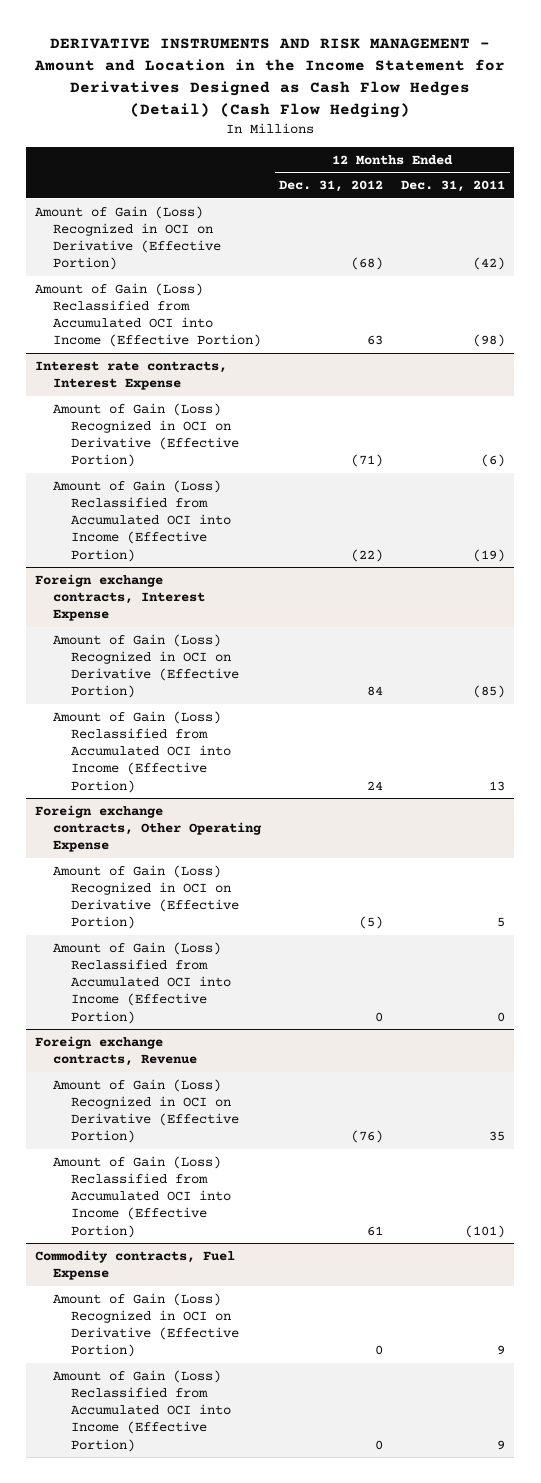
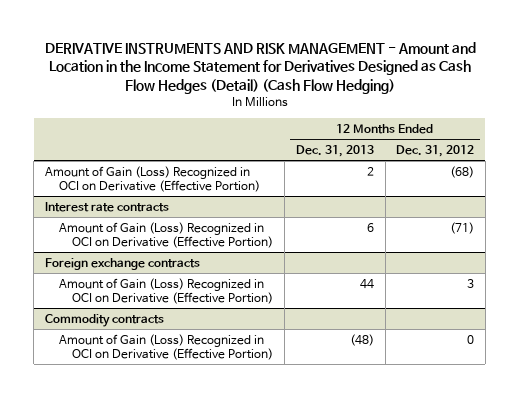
- | 12 Months Ended Dec. 31, 2012 | 12 Months Ended Dec. 31, 2011
+ | 12 Months Ended Dec. 31, 2013 | 12 Months Ended Dec. 31, 2012
- Amount of Gain (Loss) Reclassified from Accumulated OCI into Income (Effective Portion) | 63 | (98)
- Interest rate contracts, Interest Expense
+ Interest rate contracts
- Amount of Gain (Loss) Reclassified from Accumulated OCI into Income (Effective Portion) | (22) | (19)
- Foreign exchange contracts, Interest Expense
- Amount of Gain (Loss) Recognized in OCI on Derivative (Effective Portion) | 84 | (85)
- Amount of Gain (Loss) Reclassified from Accumulated OCI into Income (Effective Portion) | 24 | 13
- Foreign exchange contracts, Other Operating Expense
- Amount of Gain (Loss) Recognized in OCI on Derivative (Effective Portion) | (5) | 5
- Amount of Gain (Loss) Reclassified from Accumulated OCI into Income (Effective Portion) | 0 | 0
- Foreign exchange contracts, Revenue
- Amount of Gain (Loss) Recognized in OCI on Derivative (Effective Portion) | (76) | 35
- Amount of Gain (Loss) Reclassified from Accumulated OCI into Income (Effective Portion) | 61 | (101)
- Commodity contracts, Fuel Expense
+ Foreign exchange contracts
+ Amount of Gain (Loss) Recognized in OCI on Derivative (Effective Portion) | 44 | 3
+ Commodity contracts
- Amount of Gain (Loss) Reclassified from Accumulated OCI into Income (Effective Portion) | 0 | 9

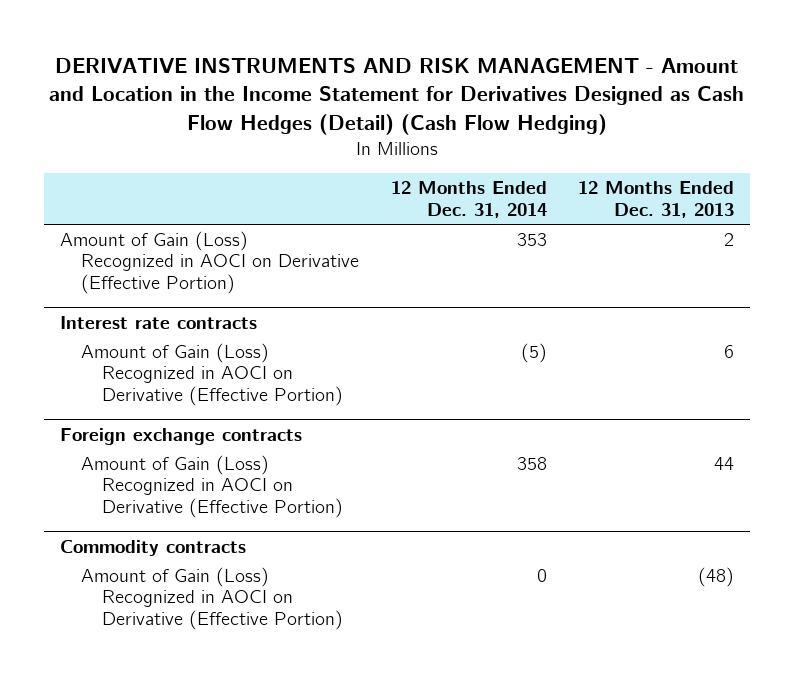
- | 12 Months Ended Dec. 31, 2013 | 12 Months Ended Dec. 31, 2012
+ | 12 Months Ended Dec. 31, 2014 | 12 Months Ended Dec. 31, 2013
- Amount of Gain (Loss) Recognized in OCI on Derivative (Effective Portion) | 2 | (68)
+ Amount of Gain (Loss) Recognized in AOCI on Derivative (Effective Portion) | 353 | 2
@ Interest rate contracts
- Amount of Gain (Loss) Recognized in OCI on Derivative (Effective Portion) | 6 | (71)
+ Amount of Gain (Loss) Recognized in AOCI on Derivative (Effective Portion) | (5) | 6
@ Foreign exchange contracts
- Amount of Gain (Loss) Recognized in OCI on Derivative (Effective Portion) | 44 | 3
+ Amount of Gain (Loss) Recognized in AOCI on Derivative (Effective Portion) | 358 | 44
@ Commodity contracts
- Amount of Gain (Loss) Recognized in OCI on Derivative (Effective Portion) | (48) | 0
+ Amount of Gain (Loss) Recognized in AOCI on Derivative (Effective Portion) | 0 | (48)

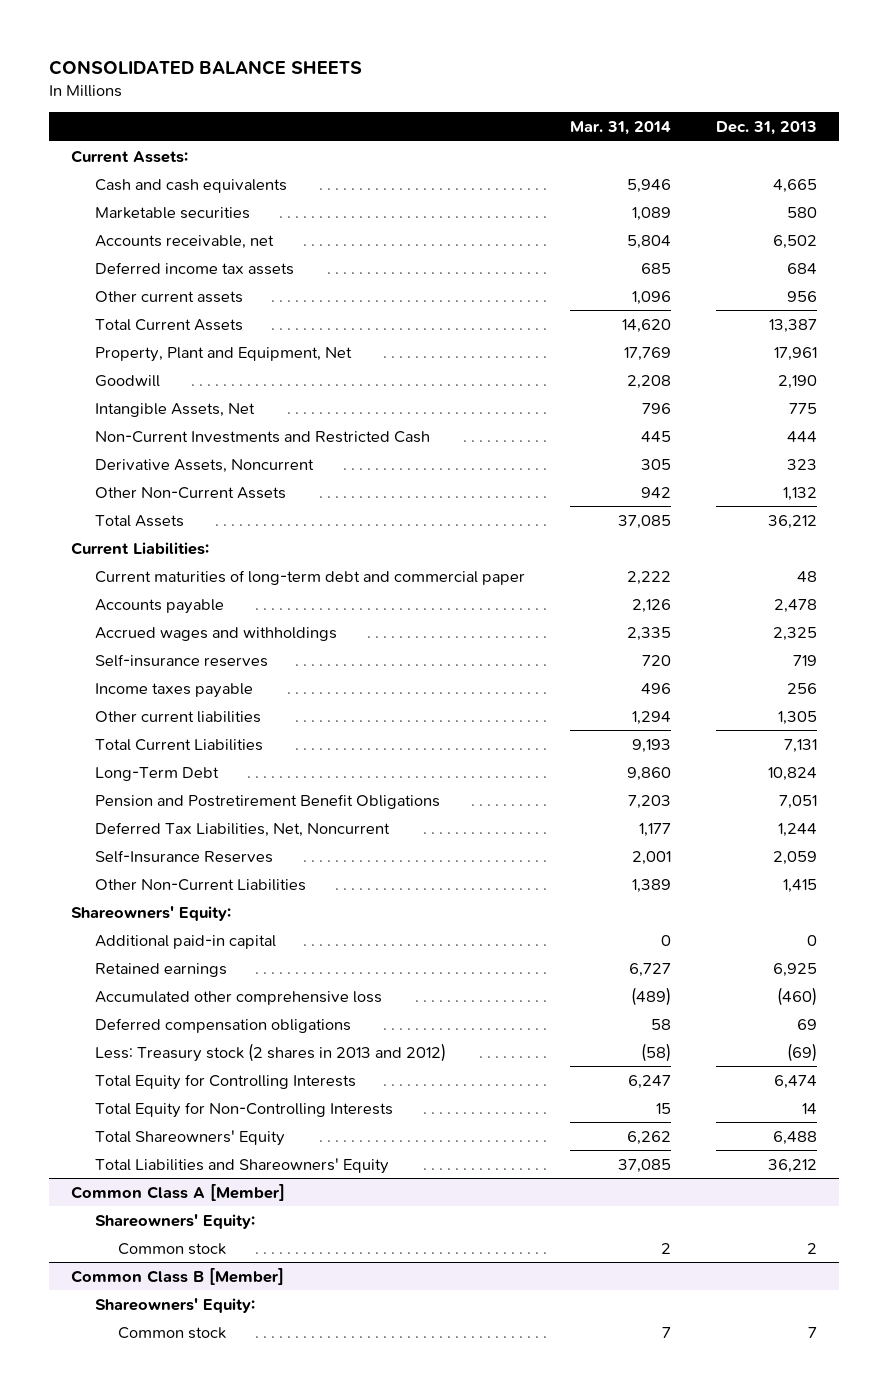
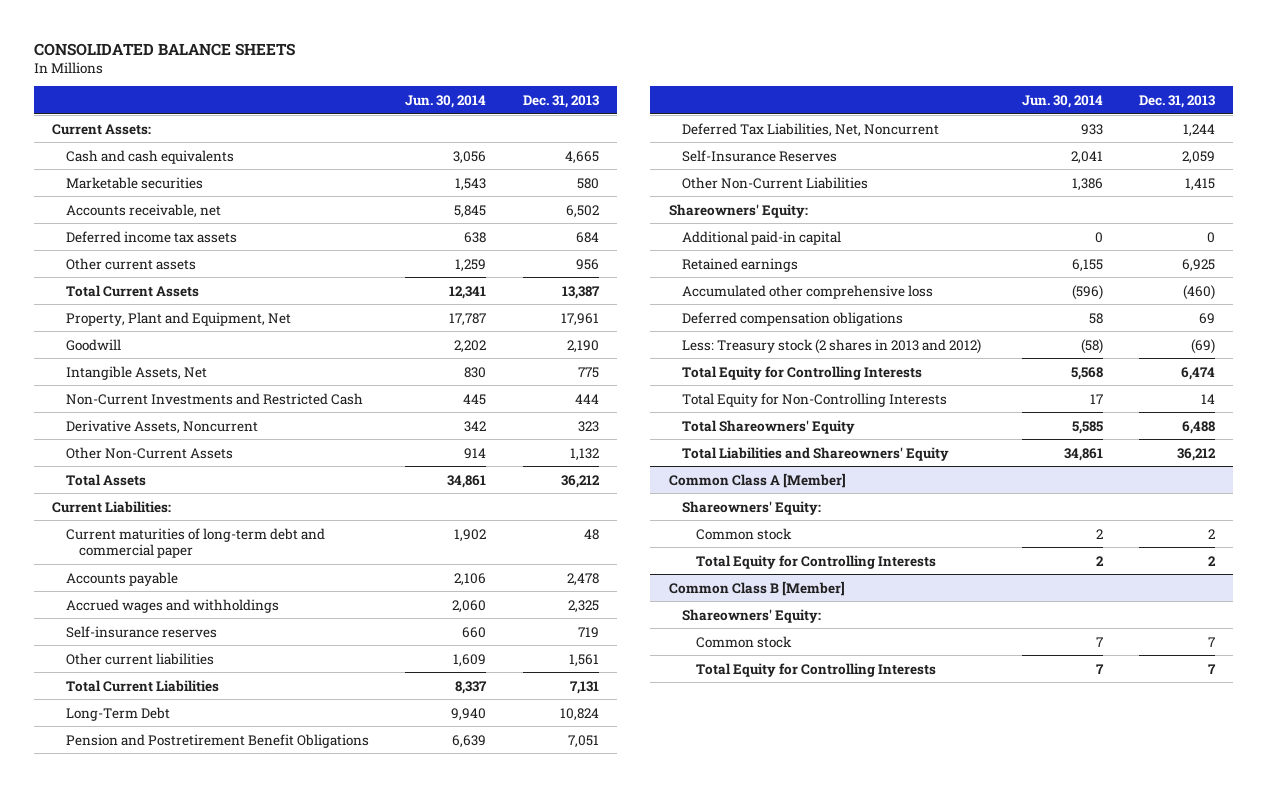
- | Mar. 31, 2014 | Dec. 31, 2013
+ | Jun. 30, 2014 | Dec. 31, 2013
- Income taxes payable | 496 | 256
- Other current liabilities | 1,294 | 1,305
+ Other current liabilities | 1,609 | 1,561
@ Common Class A [Member]
+ Total Equity for Controlling Interests | 2 | 2
@ Common Class B [Member]
+ Total Equity for Controlling Interests | 7 | 7

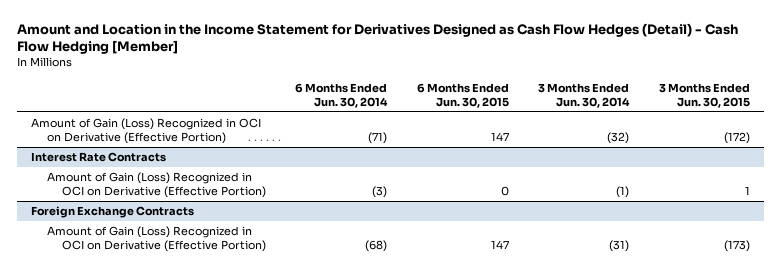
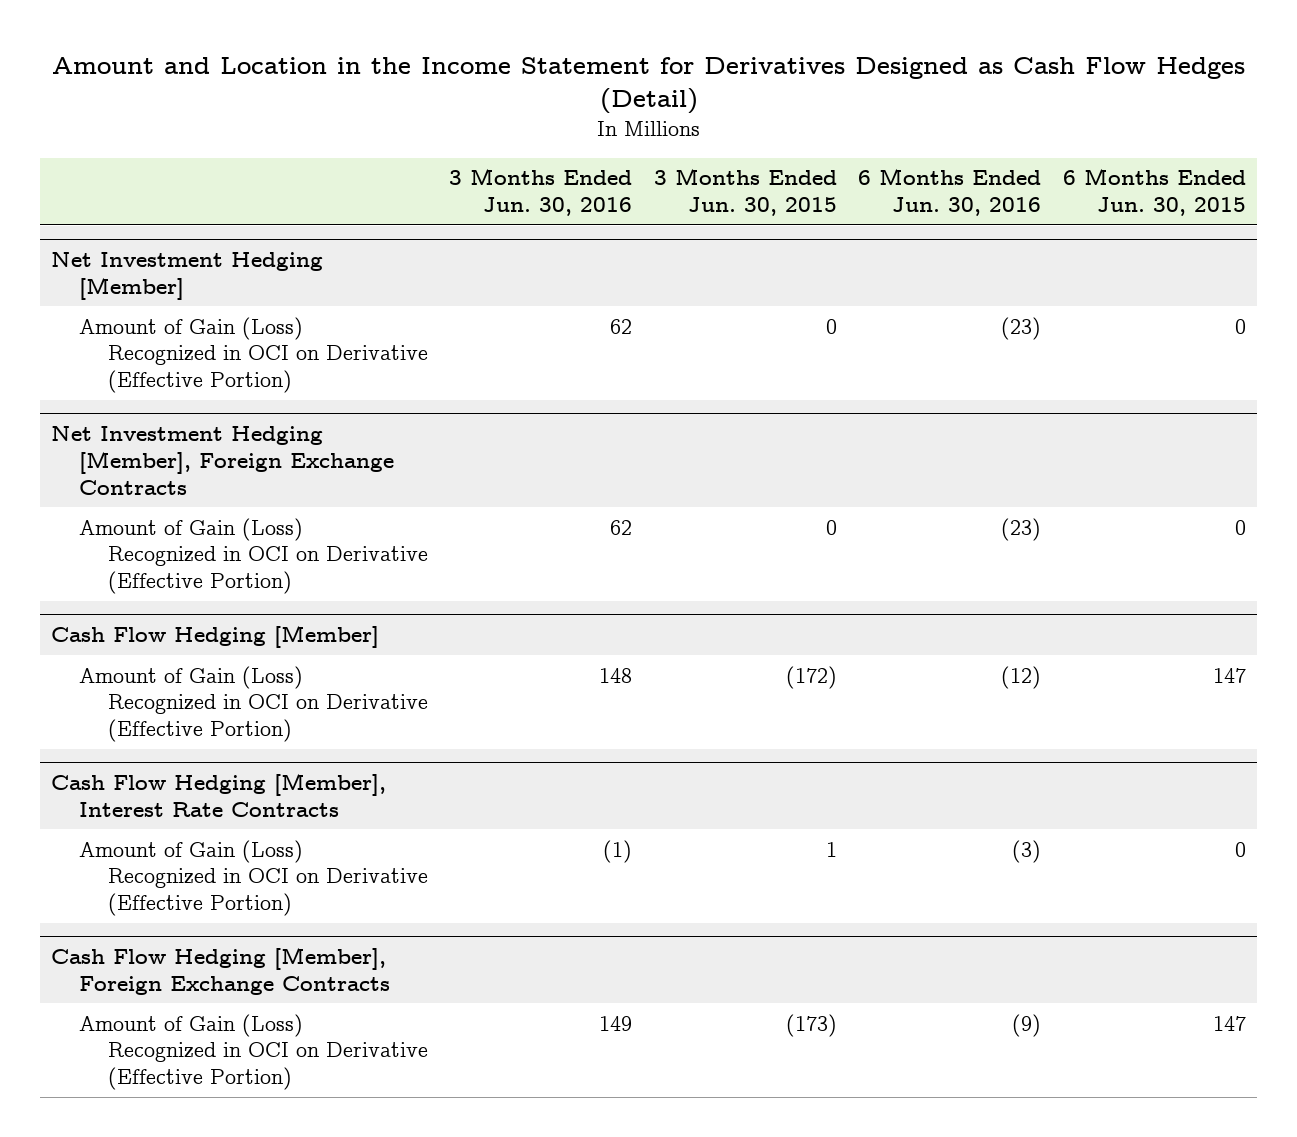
- Amount and Location in the Income Statement for Derivatives Designed as Cash Flow Hedges (Detail) - Cash Flow Hedging [Member]
+ Amount and Location in the Income Statement for Derivatives Designed as Cash Flow Hedges (Detail)
- | 6 Months Ended Jun. 30, 2014 | 6 Months Ended Jun. 30, 2015 | 3 Months Ended Jun. 30, 2014 | 3 Months Ended Jun. 30, 2015
+ | 3 Months Ended Jun. 30, 2016 | 3 Months Ended Jun. 30, 2015 | 6 Months Ended Jun. 30, 2016 | 6 Months Ended Jun. 30, 2015
+ Net Investment Hedging [Member]
+ Amount of Gain (Loss) Recognized in OCI on Derivative (Effective Portion) | 62 | 0 | (23) | 0
+ Net Investment Hedging [Member], Foreign Exchange Contracts
+ Amount of Gain (Loss) Recognized in OCI on Derivative (Effective Portion) | 62 | 0 | (23) | 0
+ Cash Flow Hedging [Member]
- Interest Rate Contracts
+ Cash Flow Hedging [Member], Interest Rate Contracts
- Foreign Exchange Contracts
+ Cash Flow Hedging [Member], Foreign Exchange Contracts

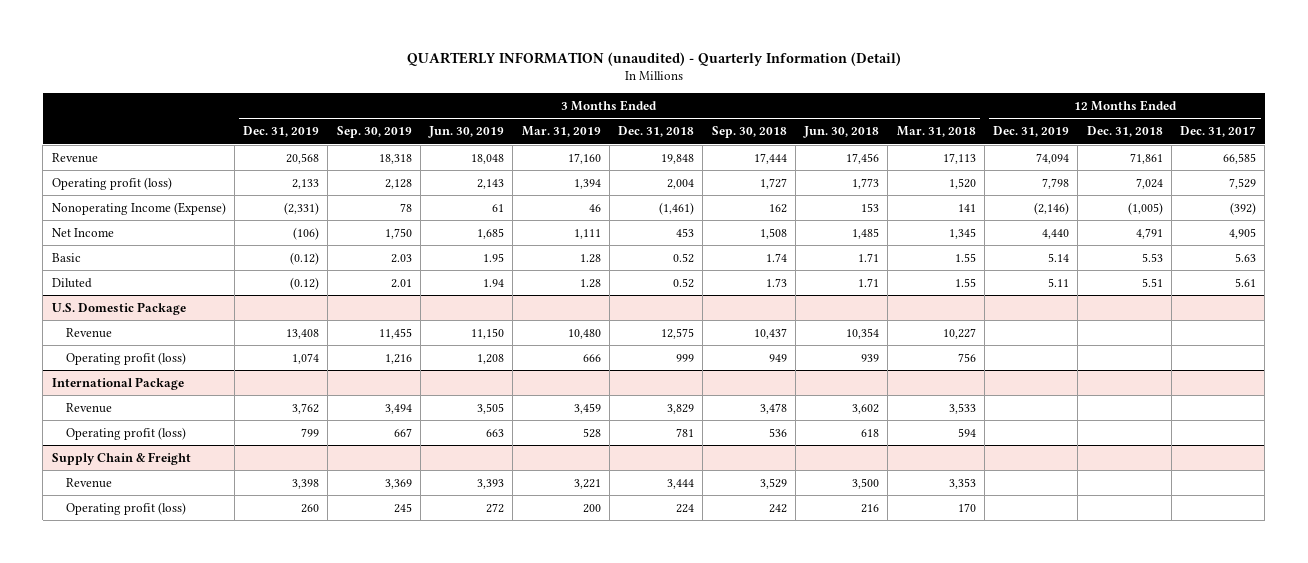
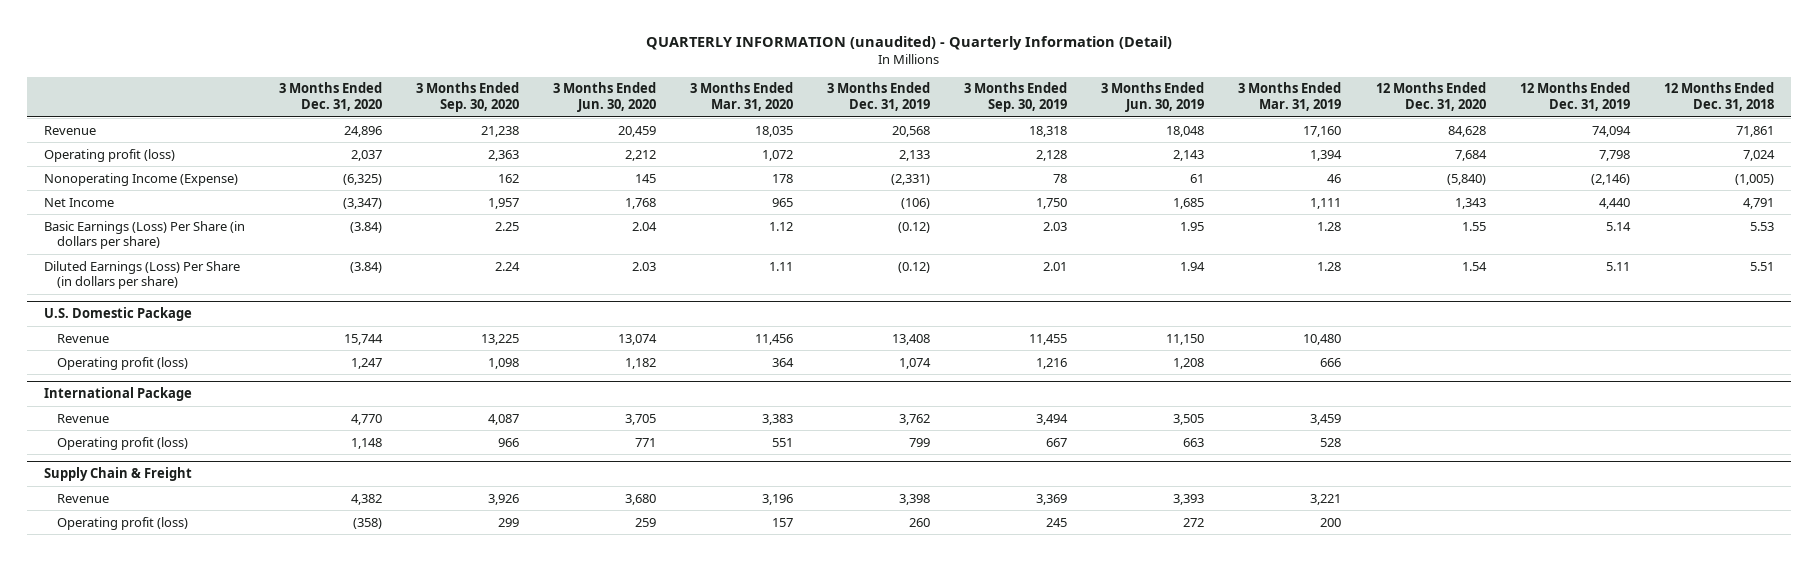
- | 3 Months Ended Dec. 31, 2019 | 3 Months Ended Sep. 30, 2019 | 3 Months Ended Jun. 30, 2019 | 3 Months Ended Mar. 31, 2019 | 3 Months Ended Dec. 31, 2018 | 3 Months Ended Sep. 30, 2018 | 3 Months Ended Jun. 30, 2018 | 3 Months Ended Mar. 31, 2018 | 12 Months Ended Dec. 31, 2019 | 12 Months Ended Dec. 31, 2018 | 12 Months Ended Dec. 31, 2017
+ | 3 Months Ended Dec. 31, 2020 | 3 Months Ended Sep. 30, 2020 | 3 Months Ended Jun. 30, 2020 | 3 Months Ended Mar. 31, 2020 | 3 Months Ended Dec. 31, 2019 | 3 Months Ended Sep. 30, 2019 | 3 Months Ended Jun. 30, 2019 | 3 Months Ended Mar. 31, 2019 | 12 Months Ended Dec. 31, 2020 | 12 Months Ended Dec. 31, 2019 | 12 Months Ended Dec. 31, 2018
- Basic | (0.12) | 2.03 | 1.95 | 1.28 | 0.52 | 1.74 | 1.71 | 1.55 | 5.14 | 5.53 | 5.63
- Diluted | (0.12) | 2.01 | 1.94 | 1.28 | 0.52 | 1.73 | 1.71 | 1.55 | 5.11 | 5.51 | 5.61
+ Basic Earnings (Loss) Per Share (in dollars per share) | (3.84) | 2.25 | 2.04 | 1.12 | (0.12) | 2.03 | 1.95 | 1.28 | 1.55 | 5.14 | 5.53
+ Diluted Earnings (Loss) Per Share (in dollars per share) | (3.84) | 2.24 | 2.03 | 1.11 | (0.12) | 2.01 | 1.94 | 1.28 | 1.54 | 5.11 | 5.51

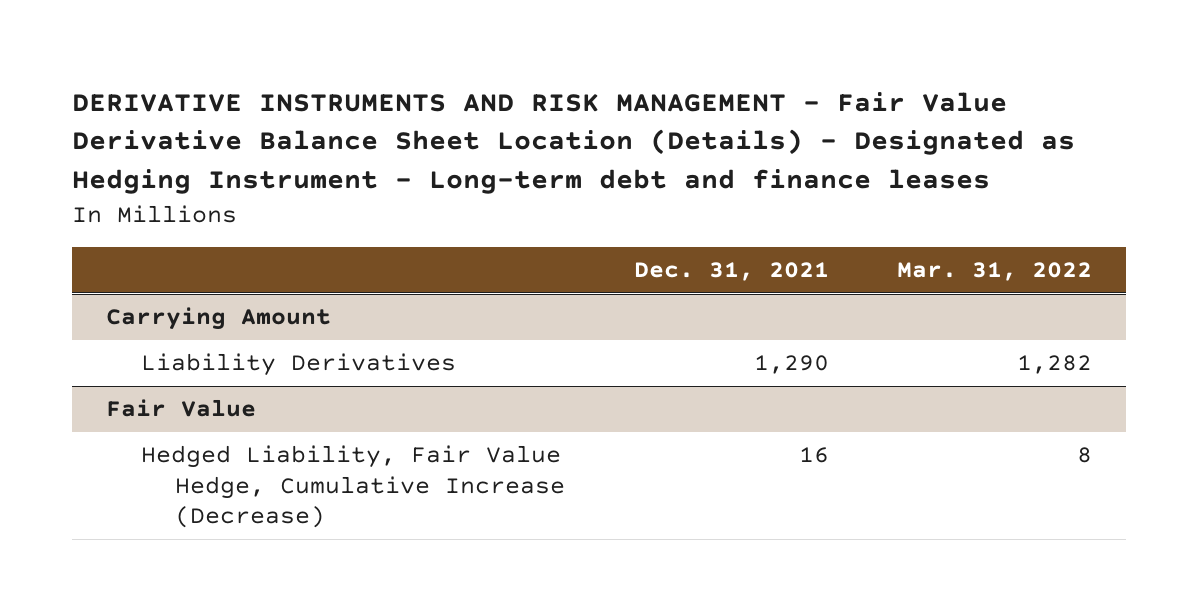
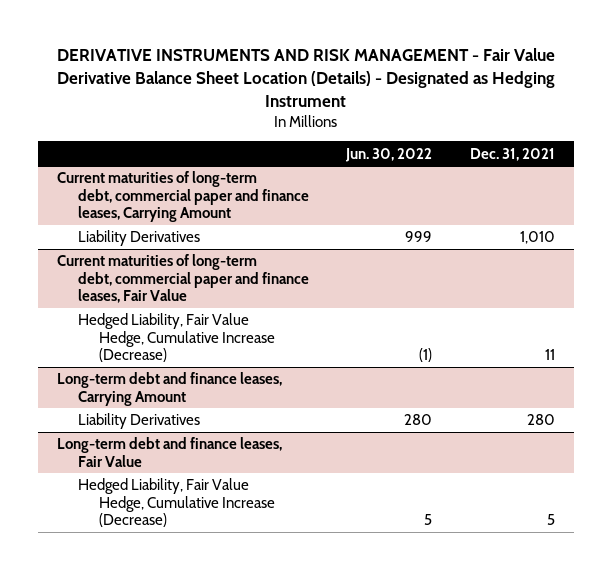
- DERIVATIVE INSTRUMENTS AND RISK MANAGEMENT - Fair Value Derivative Balance Sheet Location (Details) - Designated as Hedging Instrument - Long-term debt and finance leases
+ DERIVATIVE INSTRUMENTS AND RISK MANAGEMENT - Fair Value Derivative Balance Sheet Location (Details) - Designated as Hedging Instrument
- | Dec. 31, 2021 | Mar. 31, 2022
+ | Jun. 30, 2022 | Dec. 31, 2021
- Carrying Amount
- Liability Derivatives | 1,290 | 1,282
- Fair Value
- Hedged Liability, Fair Value Hedge, Cumulative Increase (Decrease) | 16 | 8
+ Current maturities of long-term debt, commercial paper and finance leases, Carrying Amount
+ Liability Derivatives | 999 | 1,010
+ Current maturities of long-term debt, commercial paper and finance leases, Fair Value
+ Hedged Liability, Fair Value Hedge, Cumulative Increase (Decrease) | (1) | 11
+ Long-term debt and finance leases, Carrying Amount
+ Liability Derivatives | 280 | 280
+ Long-term debt and finance leases, Fair Value
+ Hedged Liability, Fair Value Hedge, Cumulative Increase (Decrease) | 5 | 5

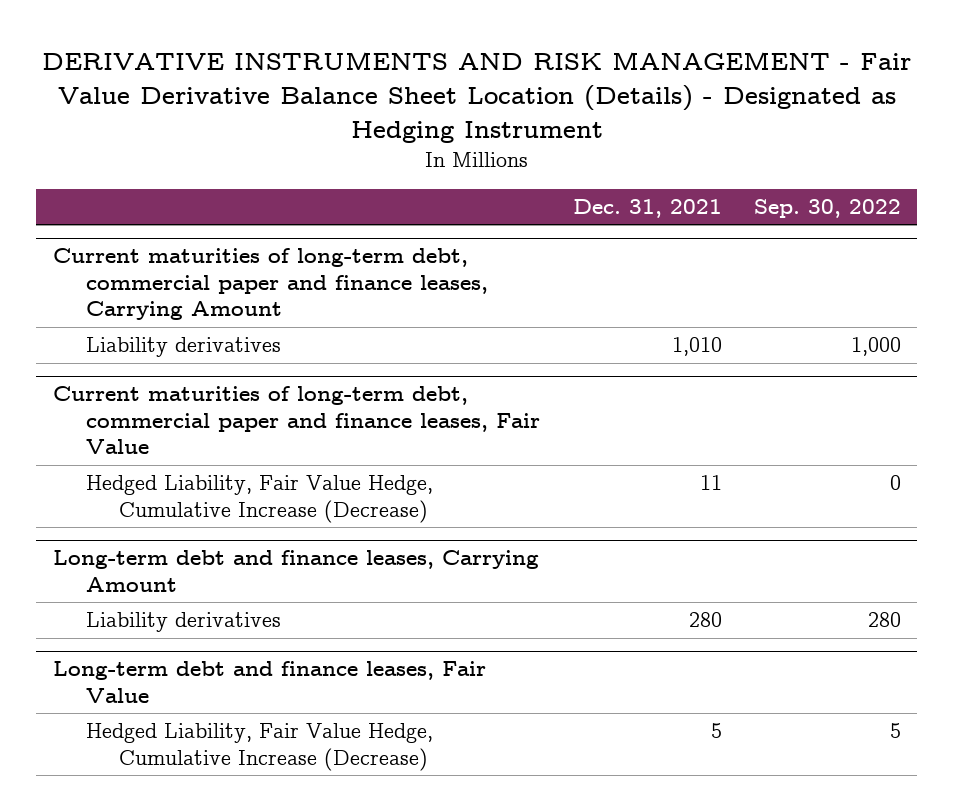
- | Jun. 30, 2022 | Dec. 31, 2021
+ | Dec. 31, 2021 | Sep. 30, 2022
@ Current maturities of long-term debt, commercial paper and finance leases, Carrying Amount
- Liability Derivatives | 999 | 1,010
+ Liability derivatives | 1,010 | 1,000
@ Long-term debt and finance leases, Carrying Amount
- Liability Derivatives | 280 | 280
+ Liability derivatives | 280 | 280

